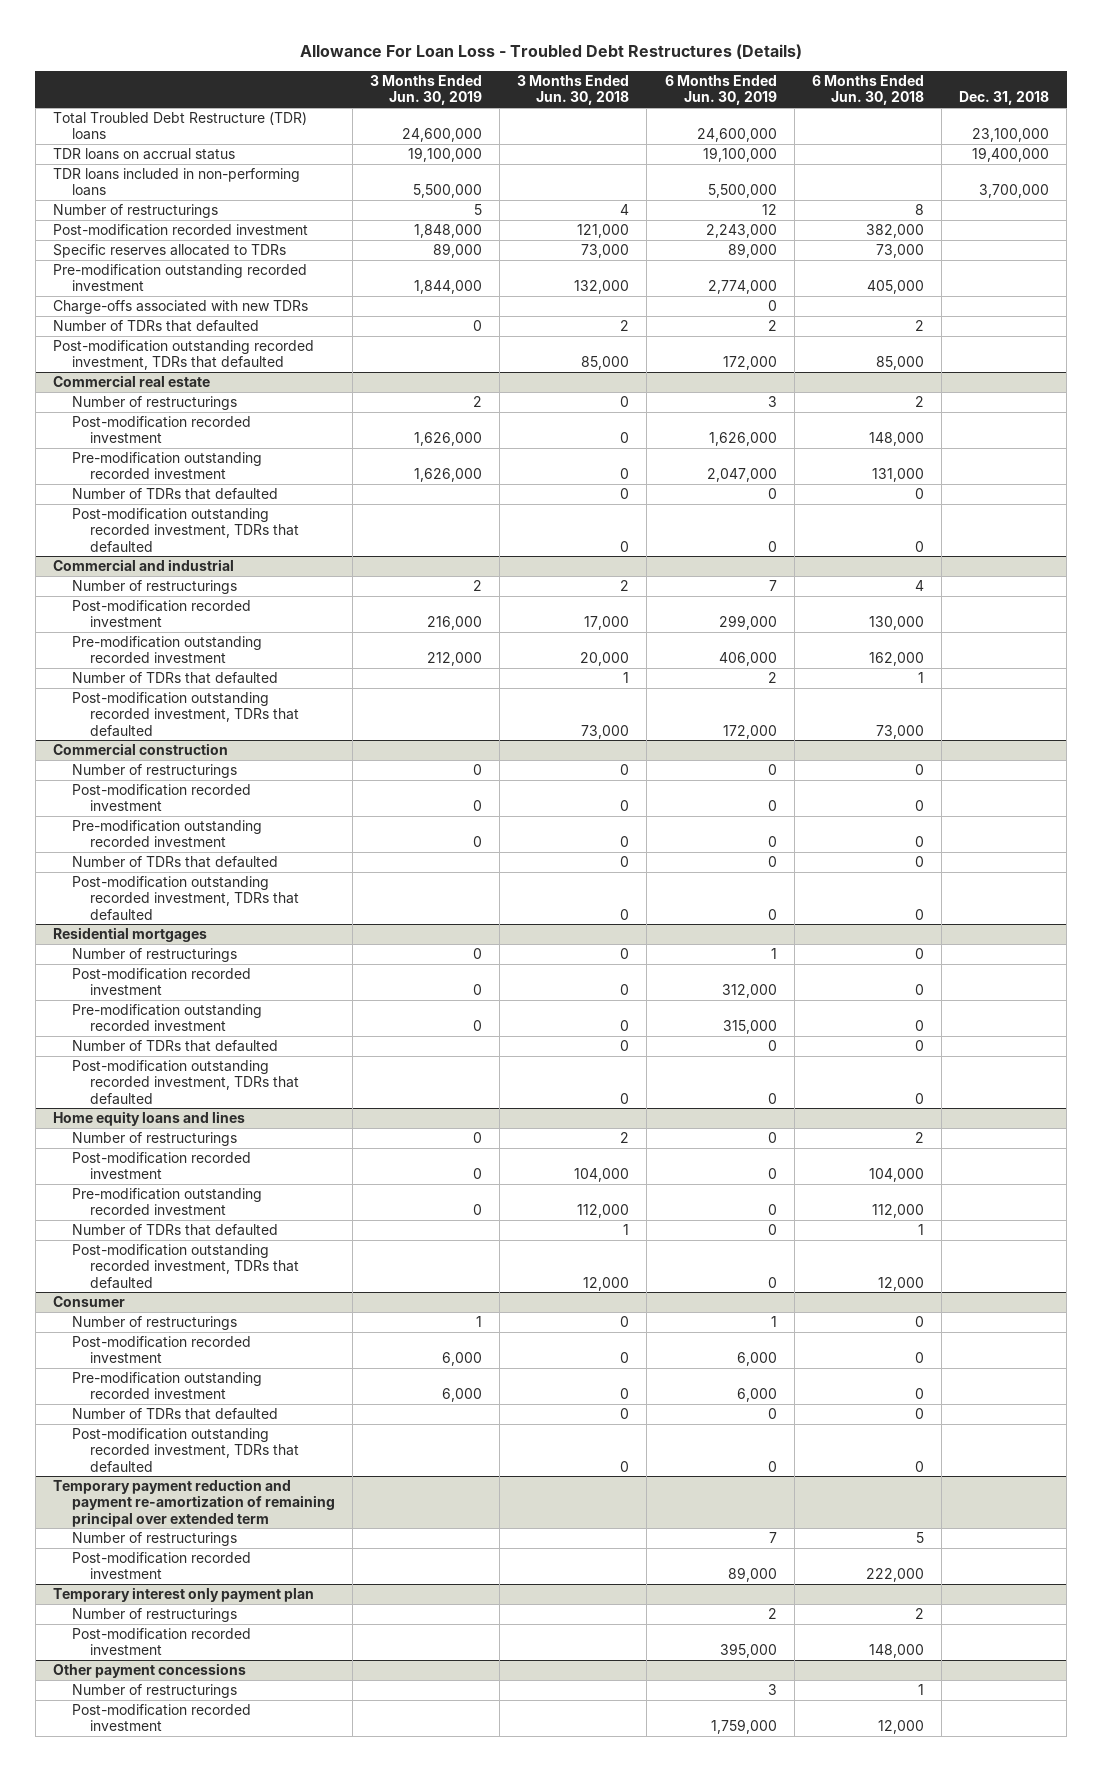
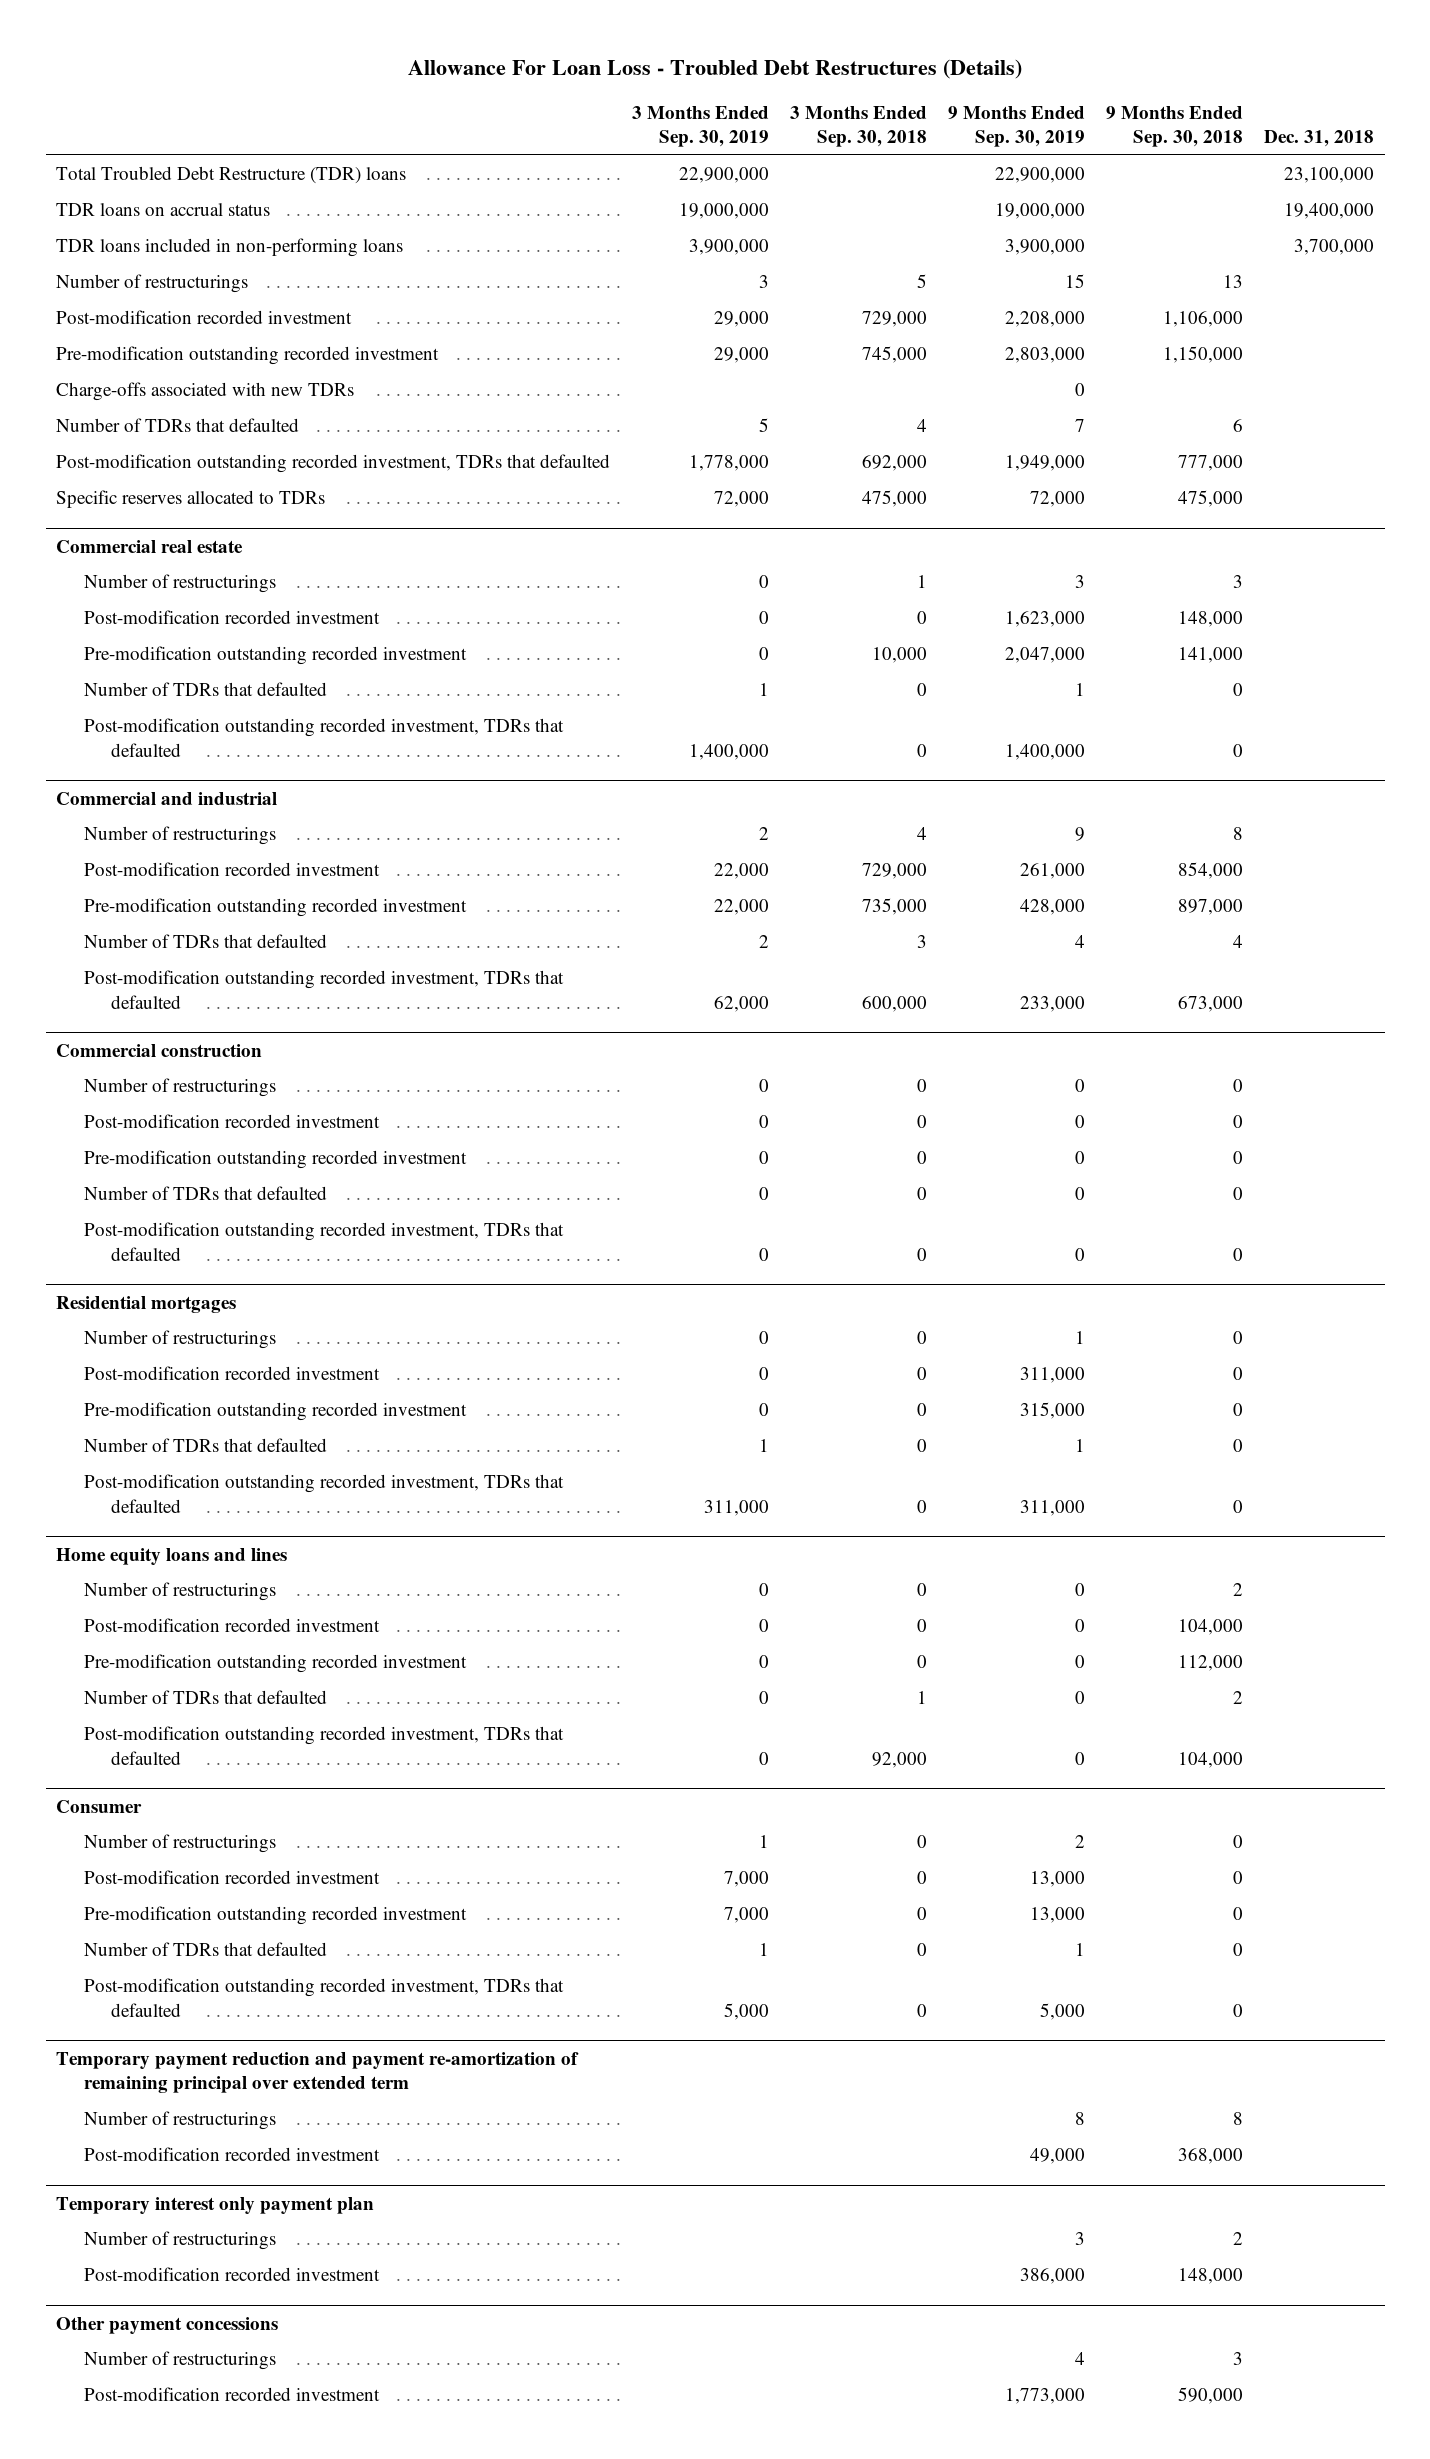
- | 3 Months Ended Jun. 30, 2019 | 3 Months Ended Jun. 30, 2018 | 6 Months Ended Jun. 30, 2019 | 6 Months Ended Jun. 30, 2018 | Dec. 31, 2018
+ | 3 Months Ended Sep. 30, 2019 | 3 Months Ended Sep. 30, 2018 | 9 Months Ended Sep. 30, 2019 | 9 Months Ended Sep. 30, 2018 | Dec. 31, 2018
moved down: Specific reserves allocated to TDRs | 72,000 | 475,000 | 72,000 | 475,000 |

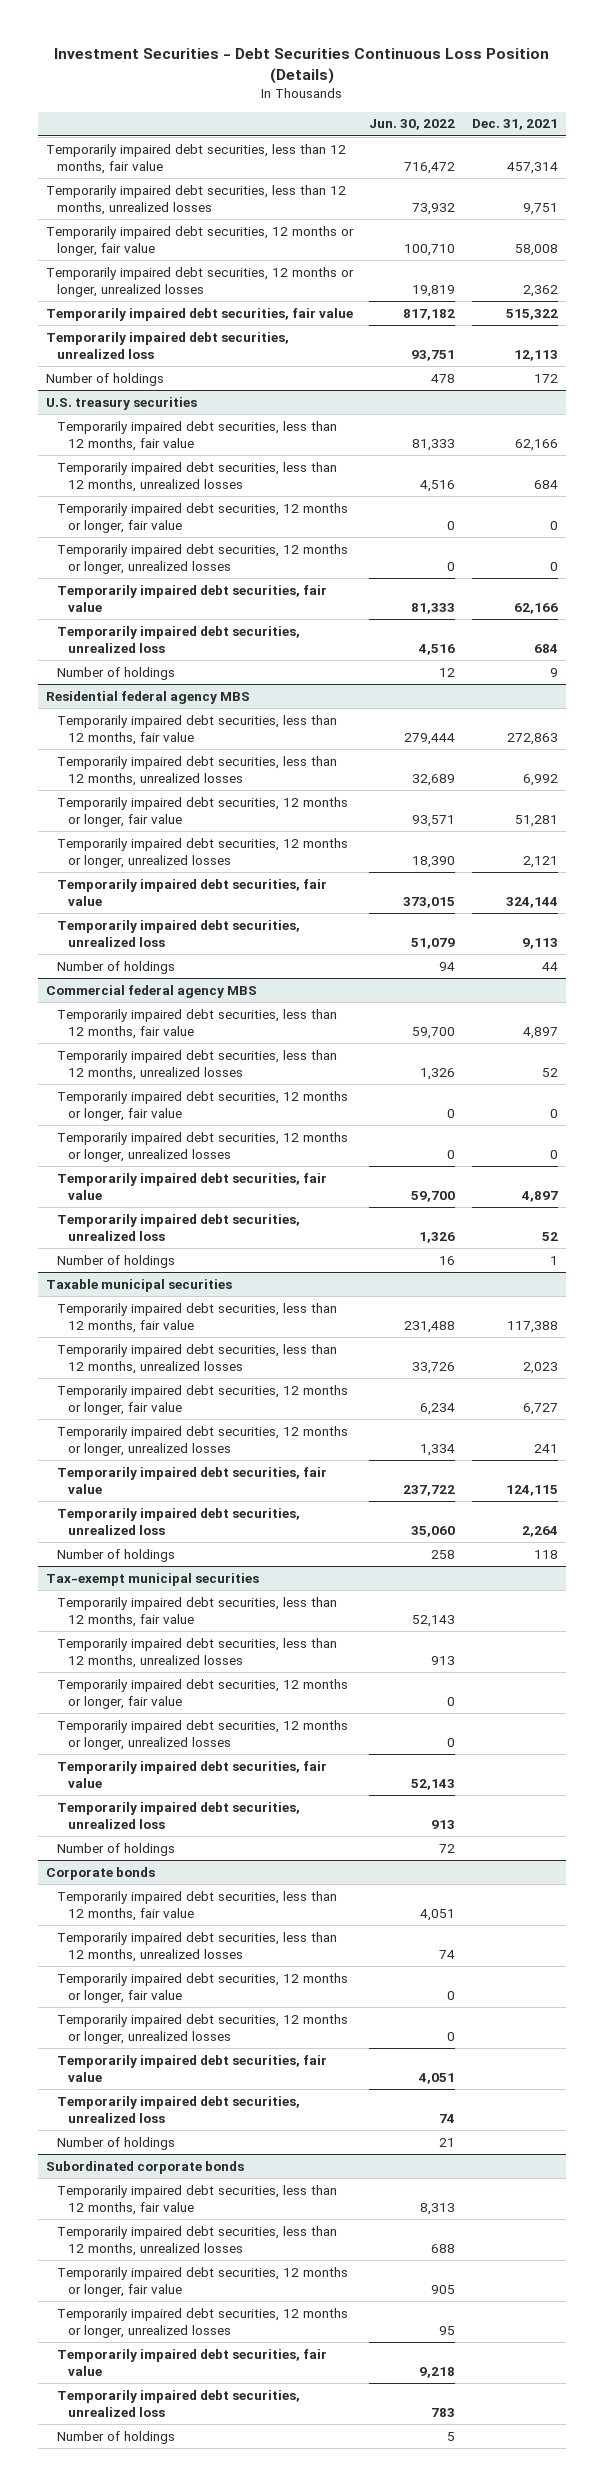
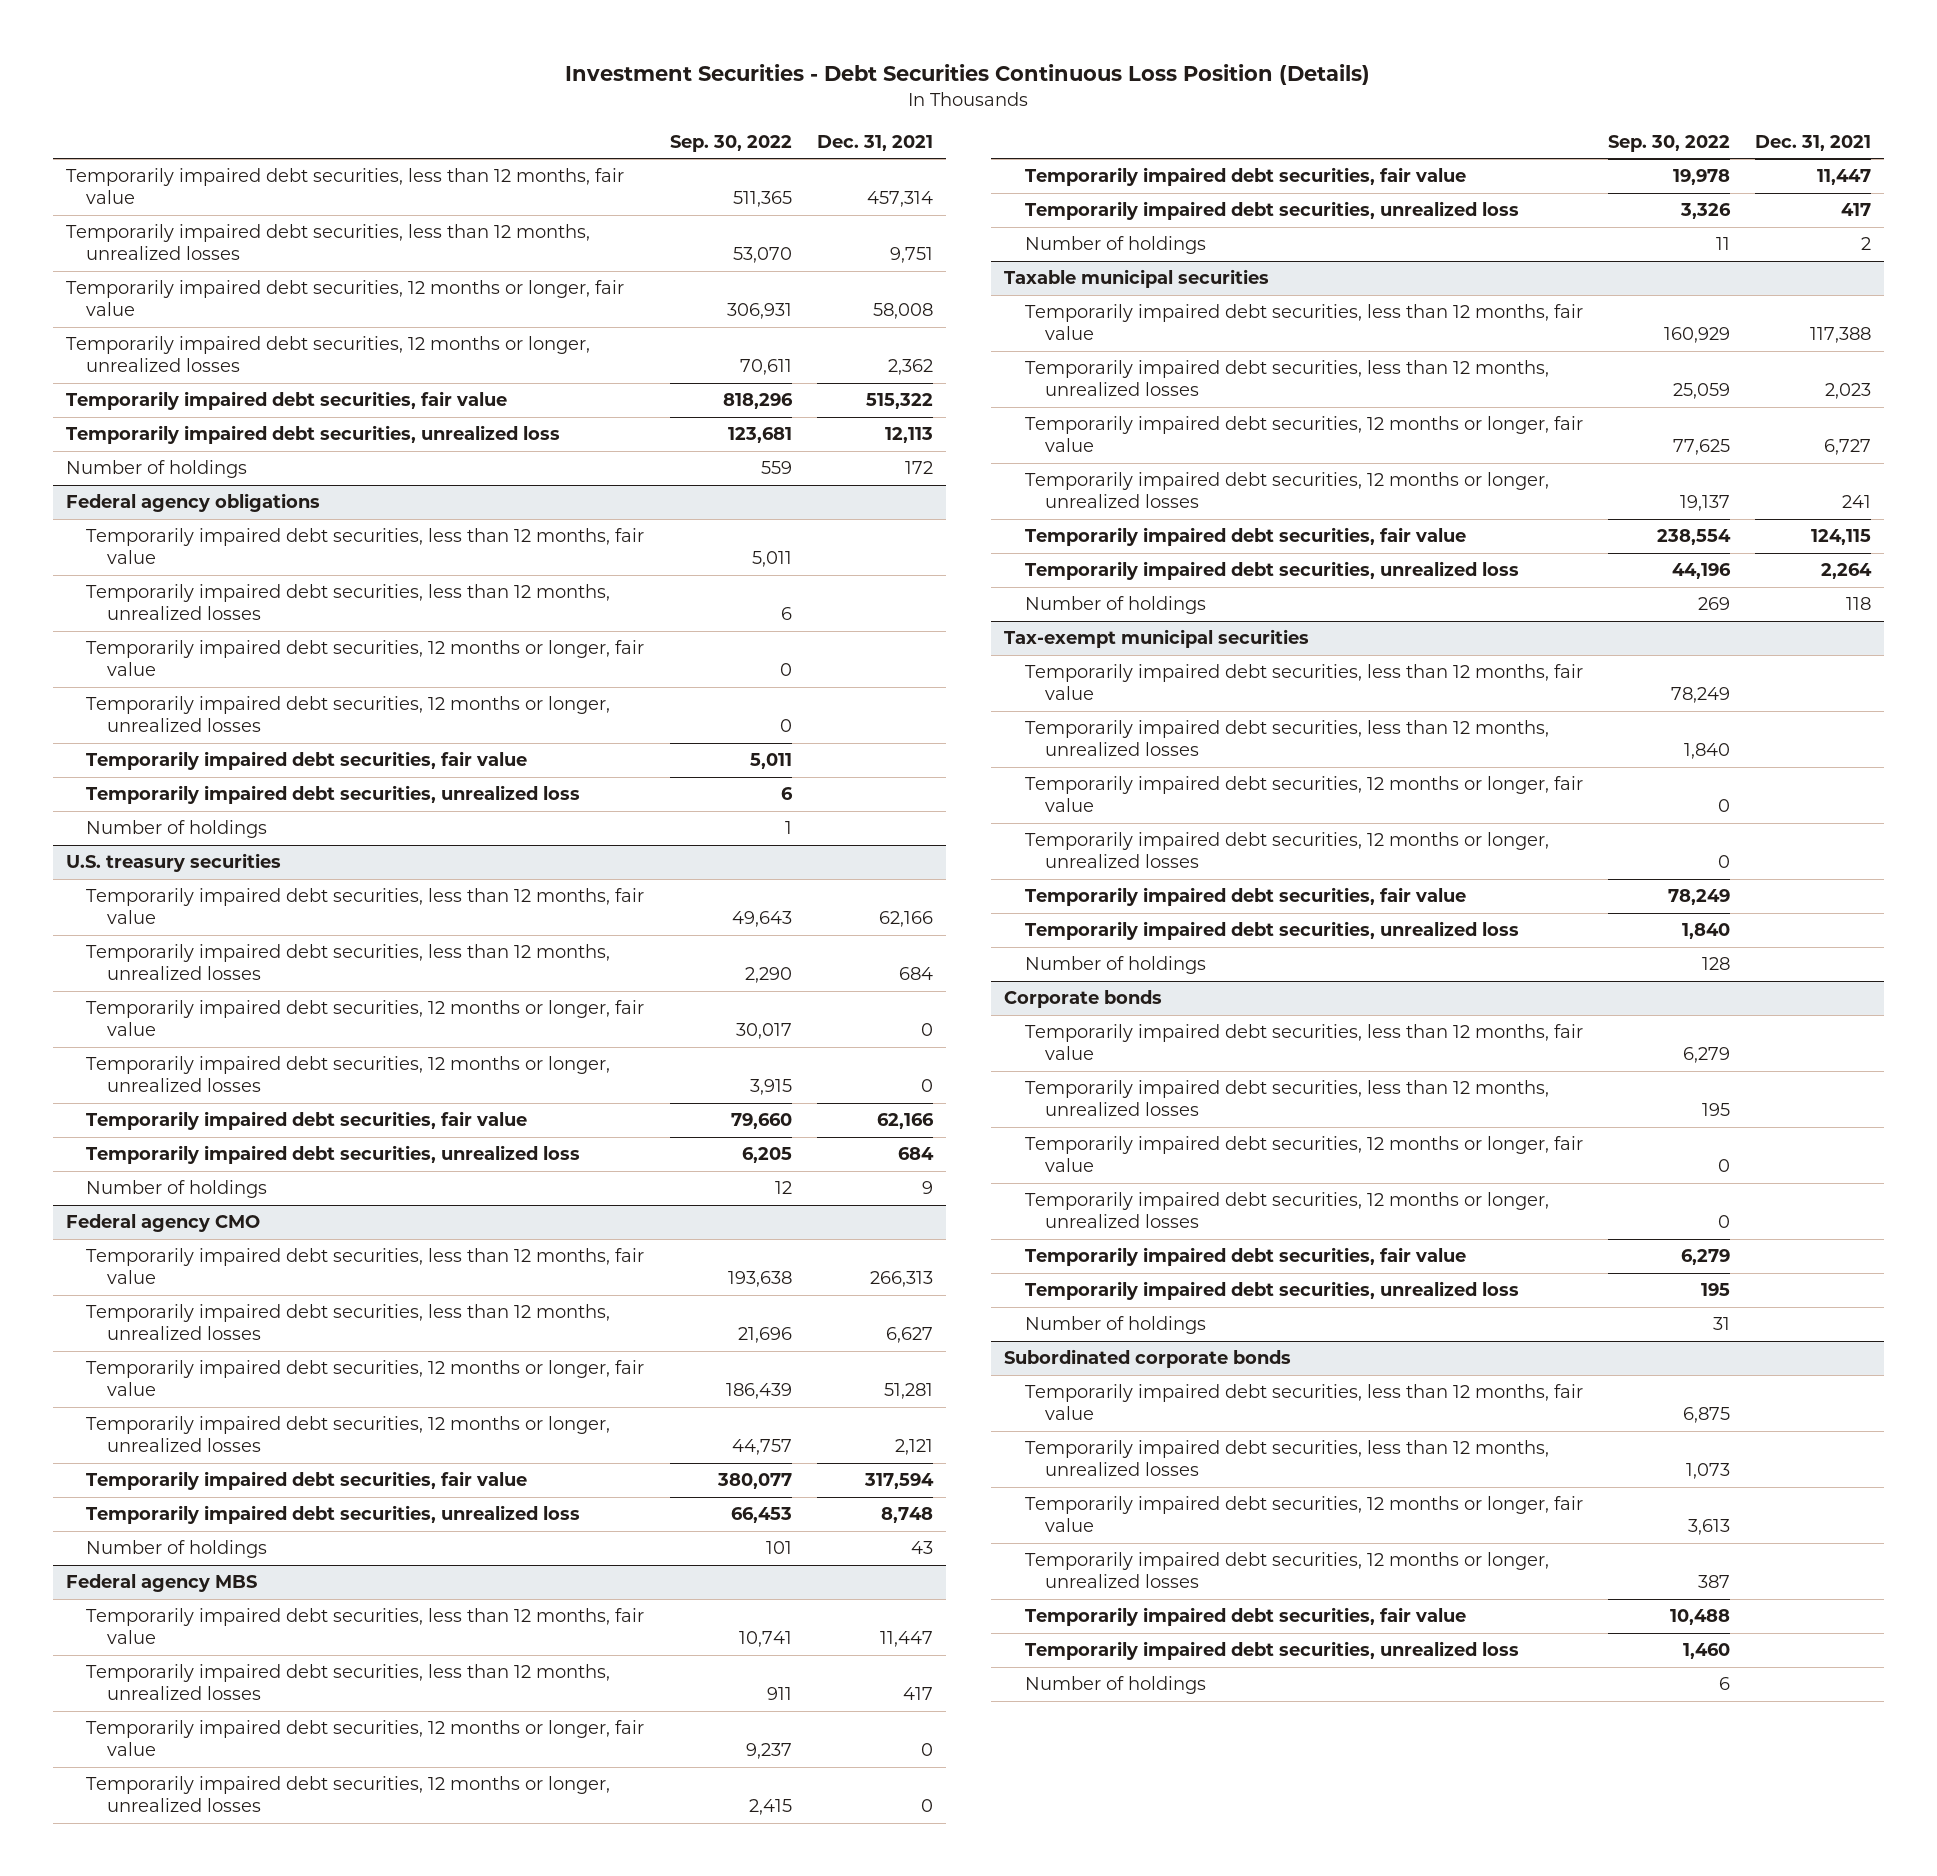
- | Jun. 30, 2022 | Dec. 31, 2021
+ | Sep. 30, 2022 | Dec. 31, 2021
+ Federal agency obligations
+ Temporarily impaired debt securities, less than 12 months, fair value | 5,011 |
+ Temporarily impaired debt securities, less than 12 months, unrealized losses | 6 |
+ Temporarily impaired debt securities, 12 months or longer, fair value | 0 |
+ Temporarily impaired debt securities, 12 months or longer, unrealized losses | 0 |
+ Temporarily impaired debt securities, fair value | 5,011 |
+ Temporarily impaired debt securities, unrealized loss | 6 |
+ Number of holdings | 1 |
- Residential federal agency MBS
- Temporarily impaired debt securities, less than 12 months, fair value | 279,444 | 272,863
- Temporarily impaired debt securities, less than 12 months, unrealized losses | 32,689 | 6,992
+ Federal agency CMO
+ Temporarily impaired debt securities, less than 12 months, fair value | 193,638 | 266,313
+ Temporarily impaired debt securities, less than 12 months, unrealized losses | 21,696 | 6,627
- Temporarily impaired debt securities, fair value | 373,015 | 324,144
- Temporarily impaired debt securities, unrealized loss | 51,079 | 9,113
- Number of holdings | 94 | 44
- Commercial federal agency MBS
- Temporarily impaired debt securities, less than 12 months, fair value | 59,700 | 4,897
- Temporarily impaired debt securities, less than 12 months, unrealized losses | 1,326 | 52
- Temporarily impaired debt securities, 12 months or longer, fair value | 0 | 0
- Temporarily impaired debt securities, 12 months or longer, unrealized losses | 0 | 0
- Temporarily impaired debt securities, fair value | 59,700 | 4,897
- Temporarily impaired debt securities, unrealized loss | 1,326 | 52
- Number of holdings | 16 | 1
+ Temporarily impaired debt securities, fair value | 380,077 | 317,594
+ Temporarily impaired debt securities, unrealized loss | 66,453 | 8,748
+ Number of holdings | 101 | 43
+ Federal agency MBS
+ Temporarily impaired debt securities, less than 12 months, fair value | 10,741 | 11,447
+ Temporarily impaired debt securities, less than 12 months, unrealized losses | 911 | 417
+ Temporarily impaired debt securities, 12 months or longer, fair value | 9,237 | 0
+ Temporarily impaired debt securities, 12 months or longer, unrealized losses | 2,415 | 0
+ Temporarily impaired debt securities, fair value | 19,978 | 11,447
+ Temporarily impaired debt securities, unrealized loss | 3,326 | 417
+ Number of holdings | 11 | 2

